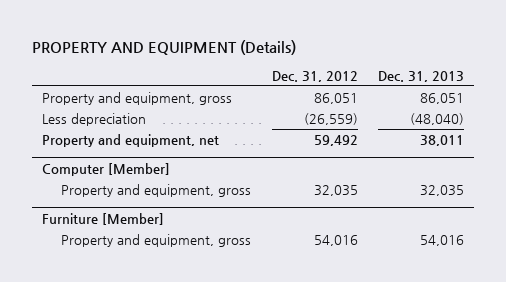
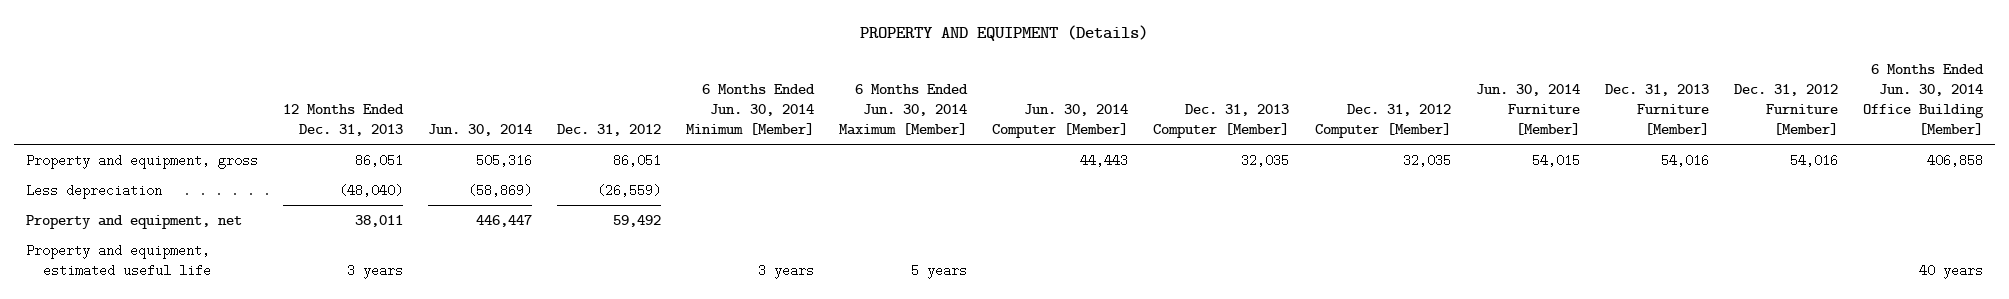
- | Dec. 31, 2012 | Dec. 31, 2013
+ | 12 Months Ended Dec. 31, 2013 | Jun. 30, 2014 | Dec. 31, 2012 | 6 Months Ended Jun. 30, 2014 Minimum [Member] | 6 Months Ended Jun. 30, 2014 Maximum [Member] | Jun. 30, 2014 Computer [Member] | Dec. 31, 2013 Computer [Member] | Dec. 31, 2012 Computer [Member] | Jun. 30, 2014 Furniture [Member] | Dec. 31, 2013 Furniture [Member] | Dec. 31, 2012 Furniture [Member] | 6 Months Ended Jun. 30, 2014 Office Building [Member]
- Computer [Member]
- Property and equipment, gross | 32,035 | 32,035
- Furniture [Member]
- Property and equipment, gross | 54,016 | 54,016
+ Property and equipment, estimated useful life | 3 years | | | 3 years | 5 years | | | | | | | 40 years

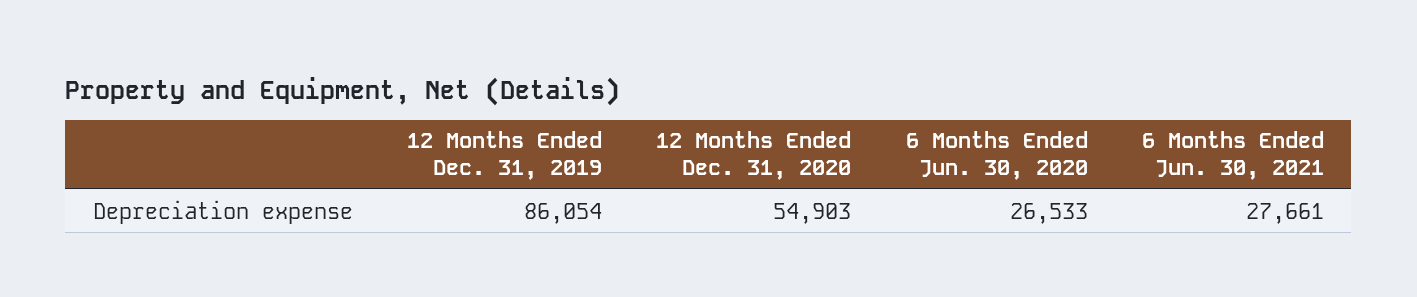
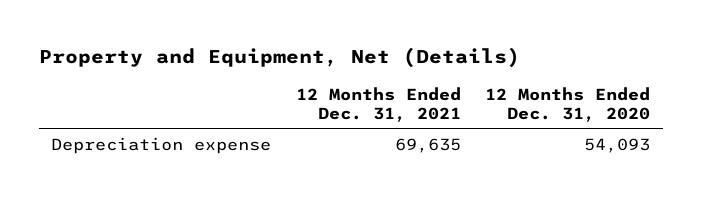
- | 12 Months Ended Dec. 31, 2019 | 12 Months Ended Dec. 31, 2020 | 6 Months Ended Jun. 30, 2020 | 6 Months Ended Jun. 30, 2021
+ | 12 Months Ended Dec. 31, 2021 | 12 Months Ended Dec. 31, 2020
- Depreciation expense | 86,054 | 54,903 | 26,533 | 27,661
+ Depreciation expense | 69,635 | 54,093

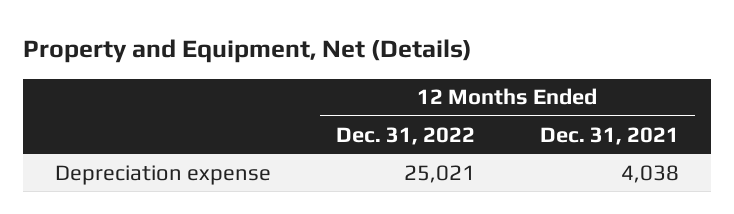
- | 12 Months Ended Dec. 31, 2021 | 12 Months Ended Dec. 31, 2020
+ | 12 Months Ended Dec. 31, 2022 | 12 Months Ended Dec. 31, 2021
- Depreciation expense | 69,635 | 54,093
+ Depreciation expense | 25,021 | 4,038

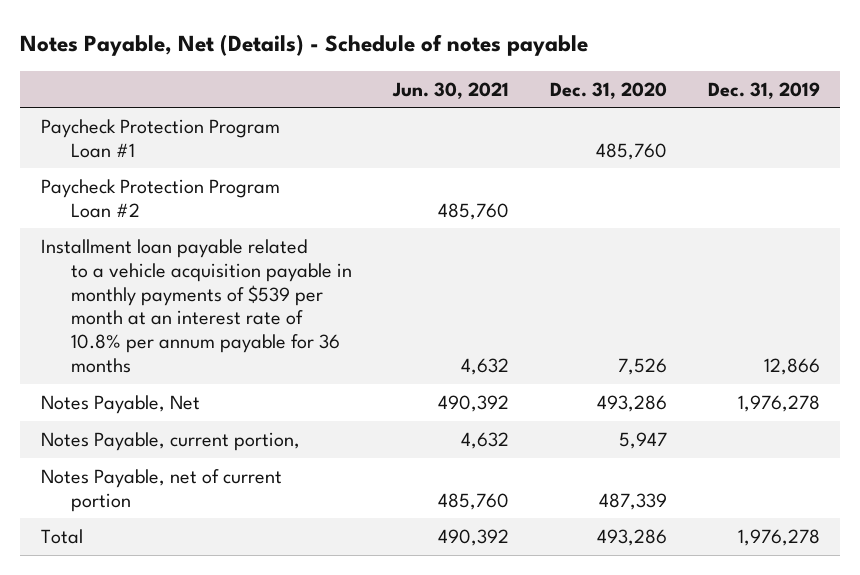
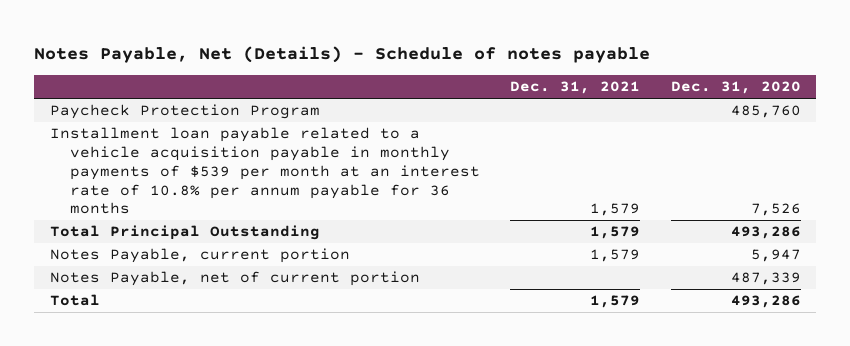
- | Jun. 30, 2021 | Dec. 31, 2020 | Dec. 31, 2019
+ | Dec. 31, 2021 | Dec. 31, 2020
- Paycheck Protection Program Loan #1 | | 485,760 |
- Paycheck Protection Program Loan #2 | 485,760 | |
+ Paycheck Protection Program | | 485,760
- Notes Payable, Net | 490,392 | 493,286 | 1,976,278
- Notes Payable, current portion, | 4,632 | 5,947 |
+ Total Principal Outstanding | 1,579 | 493,286
+ Notes Payable, current portion | 1,579 | 5,947

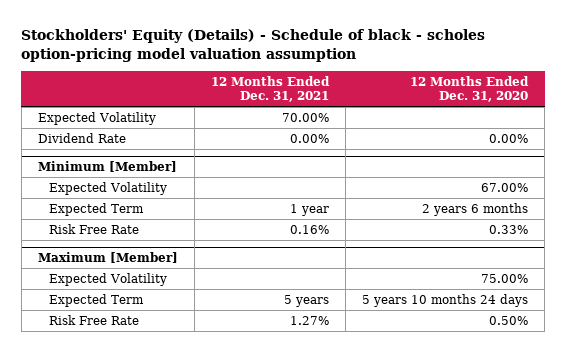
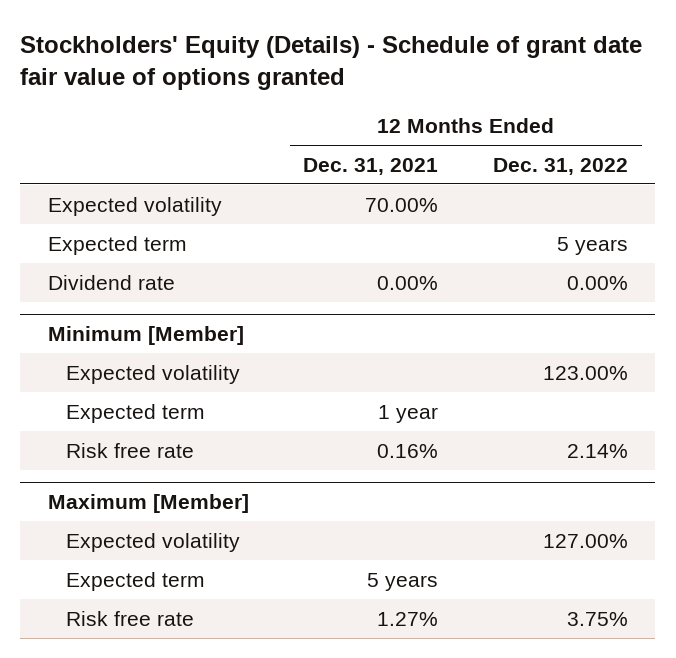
- Stockholders' Equity (Details) - Schedule of black - scholes option-pricing model valuation assumption
+ Stockholders' Equity (Details) - Schedule of grant date fair value of options granted
- | 12 Months Ended Dec. 31, 2021 | 12 Months Ended Dec. 31, 2020
+ | 12 Months Ended Dec. 31, 2021 | 12 Months Ended Dec. 31, 2022
- Expected Volatility | 70.00% |
- Dividend Rate | 0.00% | 0.00%
+ Expected volatility | 70.00% |
+ Expected term | | 5 years
+ Dividend rate | 0.00% | 0.00%
@ Minimum [Member]
- Expected Volatility | | 67.00%
- Expected Term | 1 year | 2 years 6 months
- Risk Free Rate | 0.16% | 0.33%
+ Expected volatility | | 123.00%
+ Expected term | 1 year |
+ Risk free rate | 0.16% | 2.14%
@ Maximum [Member]
- Expected Volatility | | 75.00%
- Expected Term | 5 years | 5 years 10 months 24 days
- Risk Free Rate | 1.27% | 0.50%
+ Expected volatility | | 127.00%
+ Expected term | 5 years |
+ Risk free rate | 1.27% | 3.75%

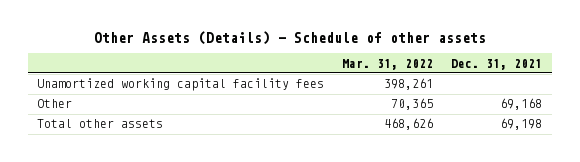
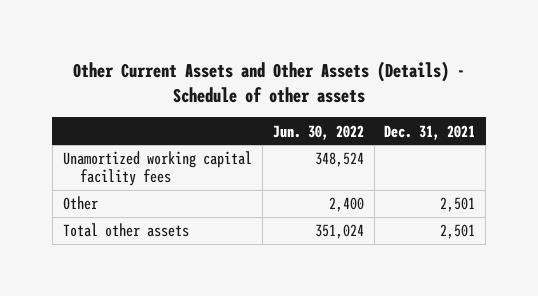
- Other Assets (Details) - Schedule of other assets
+ Other Current Assets and Other Assets (Details) - Schedule of other assets
- | Mar. 31, 2022 | Dec. 31, 2021
+ | Jun. 30, 2022 | Dec. 31, 2021
- Other | 70,365 | 69,168
- Total other assets | 468,626 | 69,198
+ Other | 2,400 | 2,501
+ Total other assets | 351,024 | 2,501

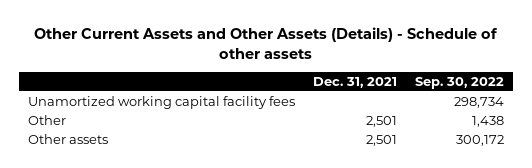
- | Jun. 30, 2022 | Dec. 31, 2021
+ | Dec. 31, 2021 | Sep. 30, 2022
- Total other assets | 351,024 | 2,501
+ Other assets | 2,501 | 300,172

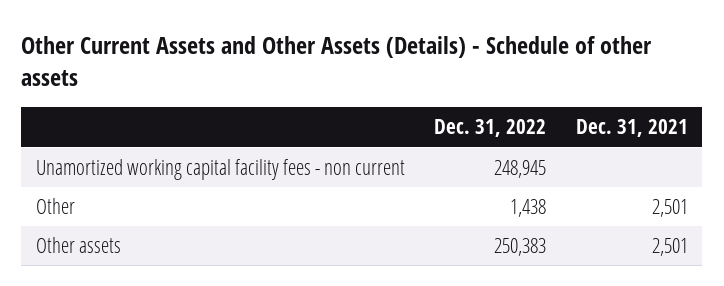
- | Dec. 31, 2021 | Sep. 30, 2022
+ | Dec. 31, 2022 | Dec. 31, 2021
- Unamortized working capital facility fees | | 298,734
+ Unamortized working capital facility fees - non current | 248,945 |

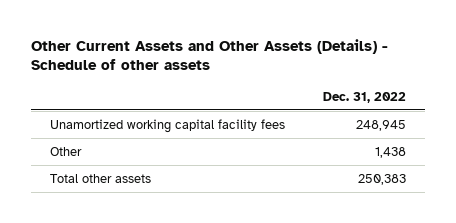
- | Dec. 31, 2022 | Dec. 31, 2021
+ | Dec. 31, 2022
- Unamortized working capital facility fees - non current | 248,945 |
+ Unamortized working capital facility fees | 248,945
- Other assets | 250,383 | 2,501
+ Total other assets | 250,383

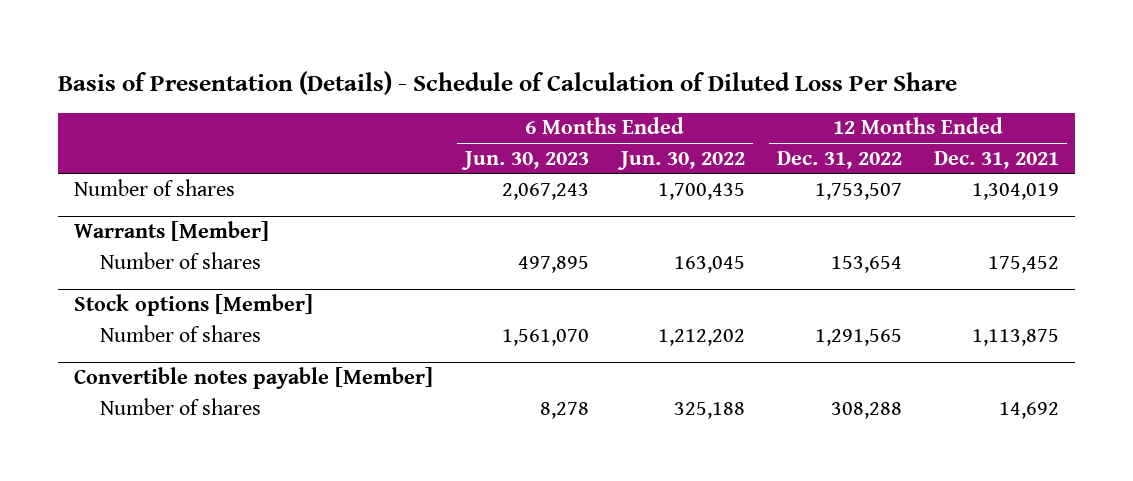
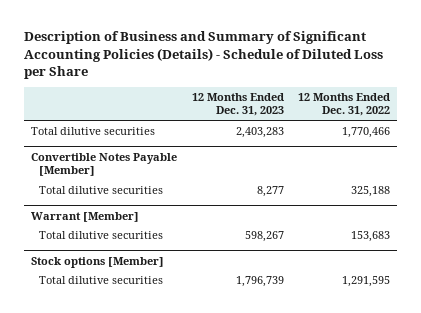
- Basis of Presentation (Details) - Schedule of Calculation of Diluted Loss Per Share
+ Description of Business and Summary of Significant Accounting Policies (Details) - Schedule of Diluted Loss per Share
- | 6 Months Ended Jun. 30, 2023 | 6 Months Ended Jun. 30, 2022 | 12 Months Ended Dec. 31, 2022 | 12 Months Ended Dec. 31, 2021
+ | 12 Months Ended Dec. 31, 2023 | 12 Months Ended Dec. 31, 2022
- Number of shares | 2,067,243 | 1,700,435 | 1,753,507 | 1,304,019
- Warrants [Member]
- Number of shares | 497,895 | 163,045 | 153,654 | 175,452
+ Total dilutive securities | 2,403,283 | 1,770,466
+ Convertible Notes Payable [Member]
+ Total dilutive securities | 8,277 | 325,188
+ Warrant [Member]
+ Total dilutive securities | 598,267 | 153,683
@ Stock options [Member]
- Number of shares | 1,561,070 | 1,212,202 | 1,291,565 | 1,113,875
- Convertible notes payable [Member]
- Number of shares | 8,278 | 325,188 | 308,288 | 14,692
@ Stock options [Member]
+ Total dilutive securities | 1,796,739 | 1,291,595

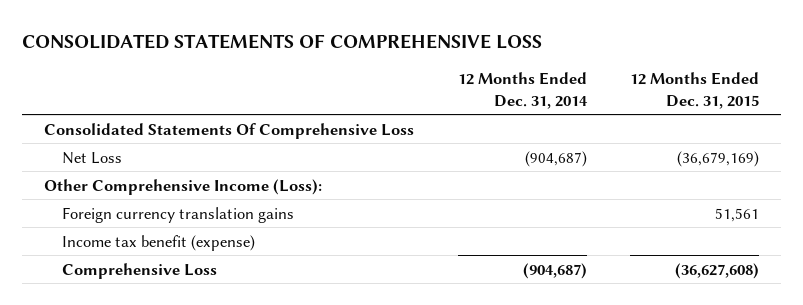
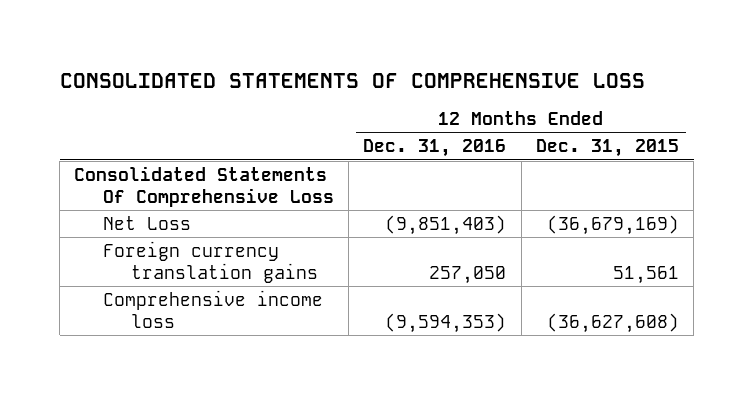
- | 12 Months Ended Dec. 31, 2014 | 12 Months Ended Dec. 31, 2015
+ | 12 Months Ended Dec. 31, 2016 | 12 Months Ended Dec. 31, 2015
- Other Comprehensive Income (Loss):
- Income tax benefit (expense)
- Comprehensive Loss | (904,687) | (36,627,608)
+ Comprehensive income loss | (9,594,353) | (36,627,608)

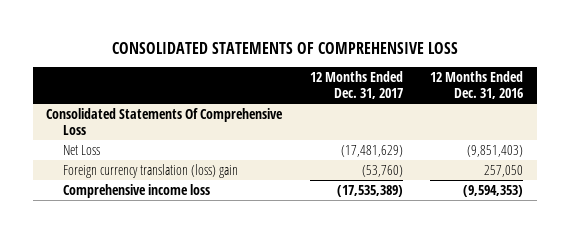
- | 12 Months Ended Dec. 31, 2016 | 12 Months Ended Dec. 31, 2015
+ | 12 Months Ended Dec. 31, 2017 | 12 Months Ended Dec. 31, 2016
- Foreign currency translation gains | 257,050 | 51,561
+ Foreign currency translation (loss) gain | (53,760) | 257,050

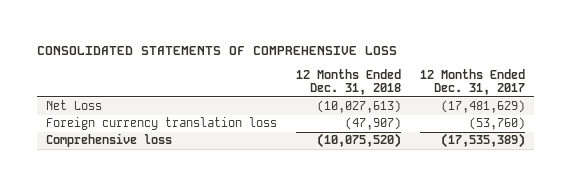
- | 12 Months Ended Dec. 31, 2017 | 12 Months Ended Dec. 31, 2016
+ | 12 Months Ended Dec. 31, 2018 | 12 Months Ended Dec. 31, 2017
- Consolidated Statements Of Comprehensive Loss
- Foreign currency translation (loss) gain | (53,760) | 257,050
- Comprehensive income loss | (17,535,389) | (9,594,353)
+ Foreign currency translation loss | (47,907) | (53,760)
+ Comprehensive loss | (10,075,520) | (17,535,389)

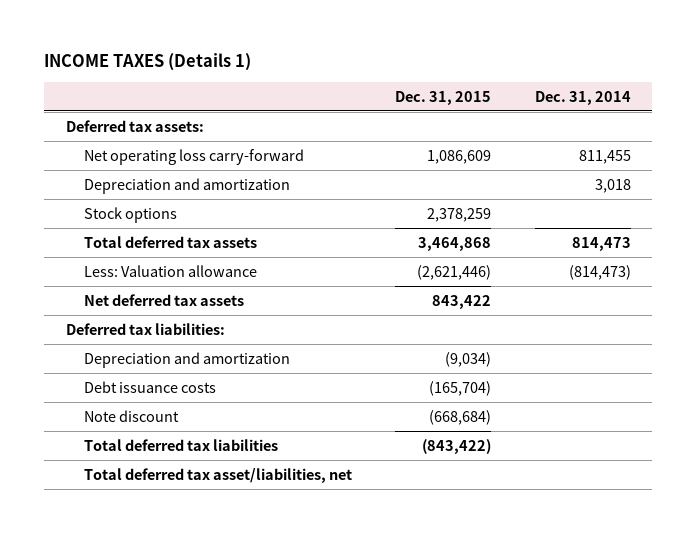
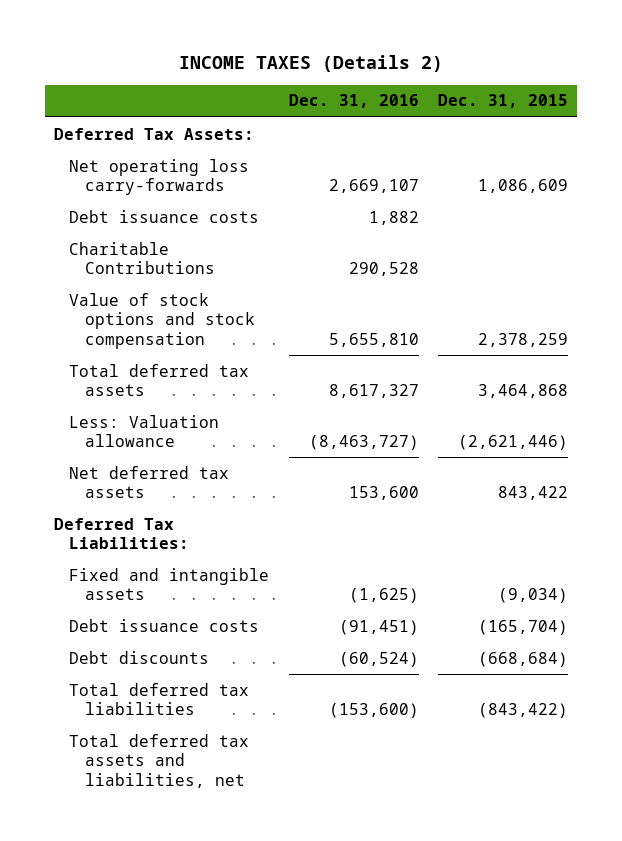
- INCOME TAXES (Details 1)
+ INCOME TAXES (Details 2)
- | Dec. 31, 2015 | Dec. 31, 2014
+ | Dec. 31, 2016 | Dec. 31, 2015
- Deferred tax assets:
- Net operating loss carry-forward | 1,086,609 | 811,455
- Depreciation and amortization | | 3,018
- Stock options | 2,378,259 |
+ Deferred Tax Assets:
+ Net operating loss carry-forwards | 2,669,107 | 1,086,609
+ Debt issuance costs | 1,882 |
+ Charitable Contributions | 290,528 |
+ Value of stock options and stock compensation | 5,655,810 | 2,378,259
- Deferred tax liabilities:
- Depreciation and amortization | (9,034) |
+ Deferred Tax Liabilities:
+ Fixed and intangible assets | (1,625) | (9,034)
- Note discount | (668,684) |
+ Debt discounts | (60,524) | (668,684)
- Total deferred tax asset/liabilities, net
+ Total deferred tax assets and liabilities, net

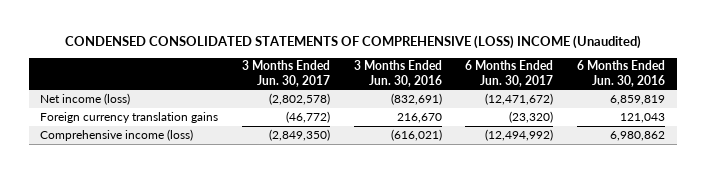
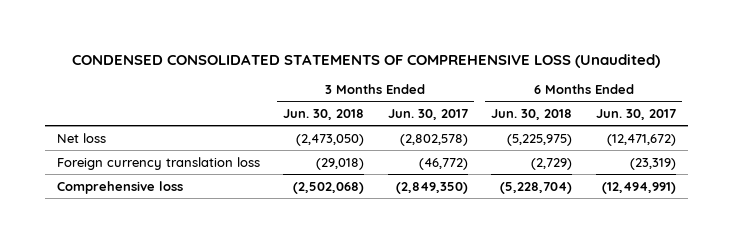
- CONDENSED CONSOLIDATED STATEMENTS OF COMPREHENSIVE (LOSS) INCOME (Unaudited)
+ CONDENSED CONSOLIDATED STATEMENTS OF COMPREHENSIVE LOSS (Unaudited)
- | 3 Months Ended Jun. 30, 2017 | 3 Months Ended Jun. 30, 2016 | 6 Months Ended Jun. 30, 2017 | 6 Months Ended Jun. 30, 2016
+ | 3 Months Ended Jun. 30, 2018 | 3 Months Ended Jun. 30, 2017 | 6 Months Ended Jun. 30, 2018 | 6 Months Ended Jun. 30, 2017
- Net income (loss) | (2,802,578) | (832,691) | (12,471,672) | 6,859,819
- Foreign currency translation gains | (46,772) | 216,670 | (23,320) | 121,043
- Comprehensive income (loss) | (2,849,350) | (616,021) | (12,494,992) | 6,980,862
+ Net loss | (2,473,050) | (2,802,578) | (5,225,975) | (12,471,672)
+ Foreign currency translation loss | (29,018) | (46,772) | (2,729) | (23,319)
+ Comprehensive loss | (2,502,068) | (2,849,350) | (5,228,704) | (12,494,991)

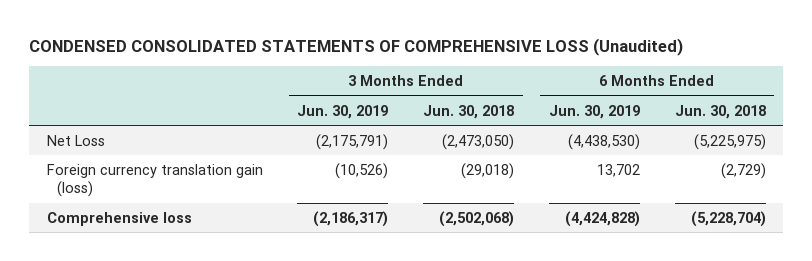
- | 3 Months Ended Jun. 30, 2018 | 3 Months Ended Jun. 30, 2017 | 6 Months Ended Jun. 30, 2018 | 6 Months Ended Jun. 30, 2017
+ | 3 Months Ended Jun. 30, 2019 | 3 Months Ended Jun. 30, 2018 | 6 Months Ended Jun. 30, 2019 | 6 Months Ended Jun. 30, 2018
- Net loss | (2,473,050) | (2,802,578) | (5,225,975) | (12,471,672)
- Foreign currency translation loss | (29,018) | (46,772) | (2,729) | (23,319)
+ Net Loss | (2,175,791) | (2,473,050) | (4,438,530) | (5,225,975)
+ Foreign currency translation gain (loss) | (10,526) | (29,018) | 13,702 | (2,729)

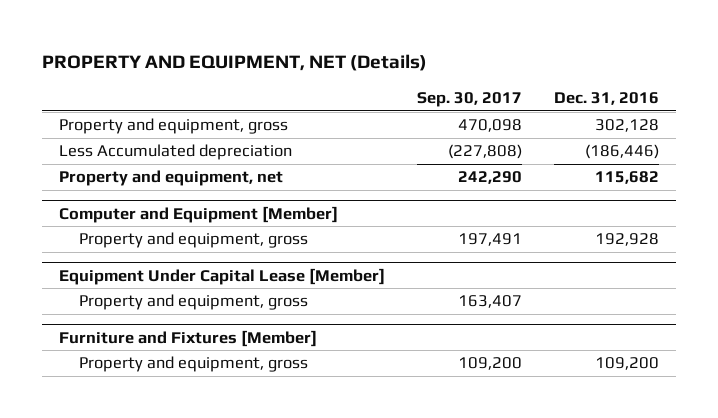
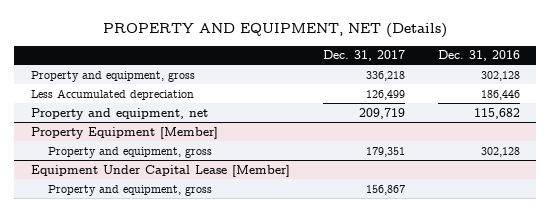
- | Sep. 30, 2017 | Dec. 31, 2016
+ | Dec. 31, 2017 | Dec. 31, 2016
- Less Accumulated depreciation | (227,808) | (186,446)
+ Less Accumulated depreciation | 126,499 | 186,446
- Computer and Equipment [Member]
- Property and equipment, gross | 197,491 | 192,928
+ Property Equipment [Member]
+ Property and equipment, gross | 179,351 | 302,128
- Furniture and Fixtures [Member]
- Property and equipment, gross | 109,200 | 109,200

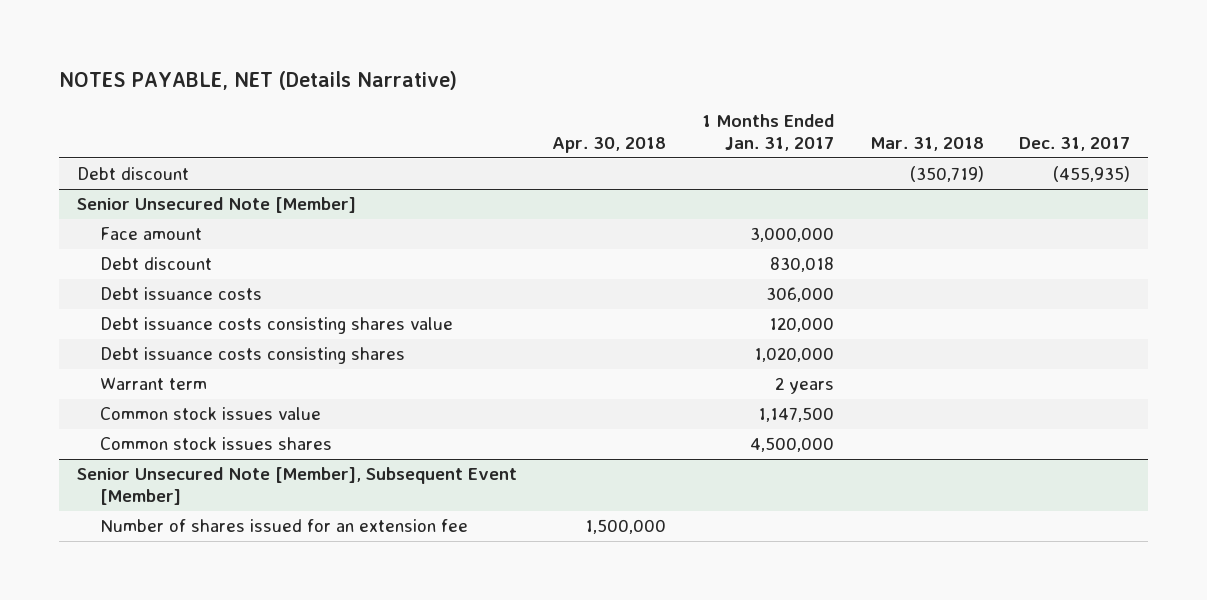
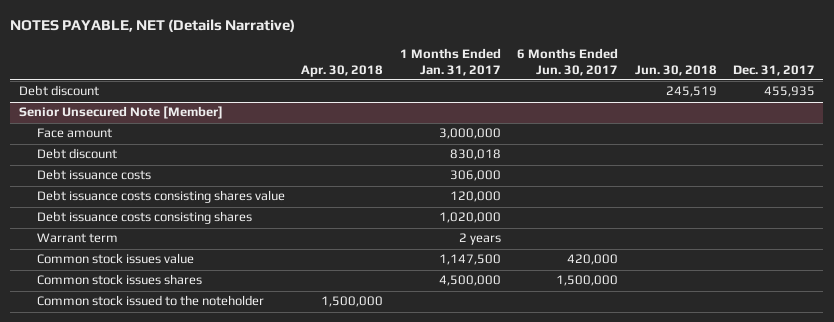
- | Apr. 30, 2018 | 1 Months Ended Jan. 31, 2017 | Mar. 31, 2018 | Dec. 31, 2017
+ | Apr. 30, 2018 | 1 Months Ended Jan. 31, 2017 | 6 Months Ended Jun. 30, 2017 | Jun. 30, 2018 | Dec. 31, 2017
- Debt discount | | | (350,719) | (455,935)
+ Debt discount | | | | 245,519 | 455,935
- Senior Unsecured Note [Member], Subsequent Event [Member]
- Number of shares issued for an extension fee | 1,500,000 | | |
@ Senior Unsecured Note [Member]
+ Common stock issued to the noteholder | 1,500,000 | | | |

